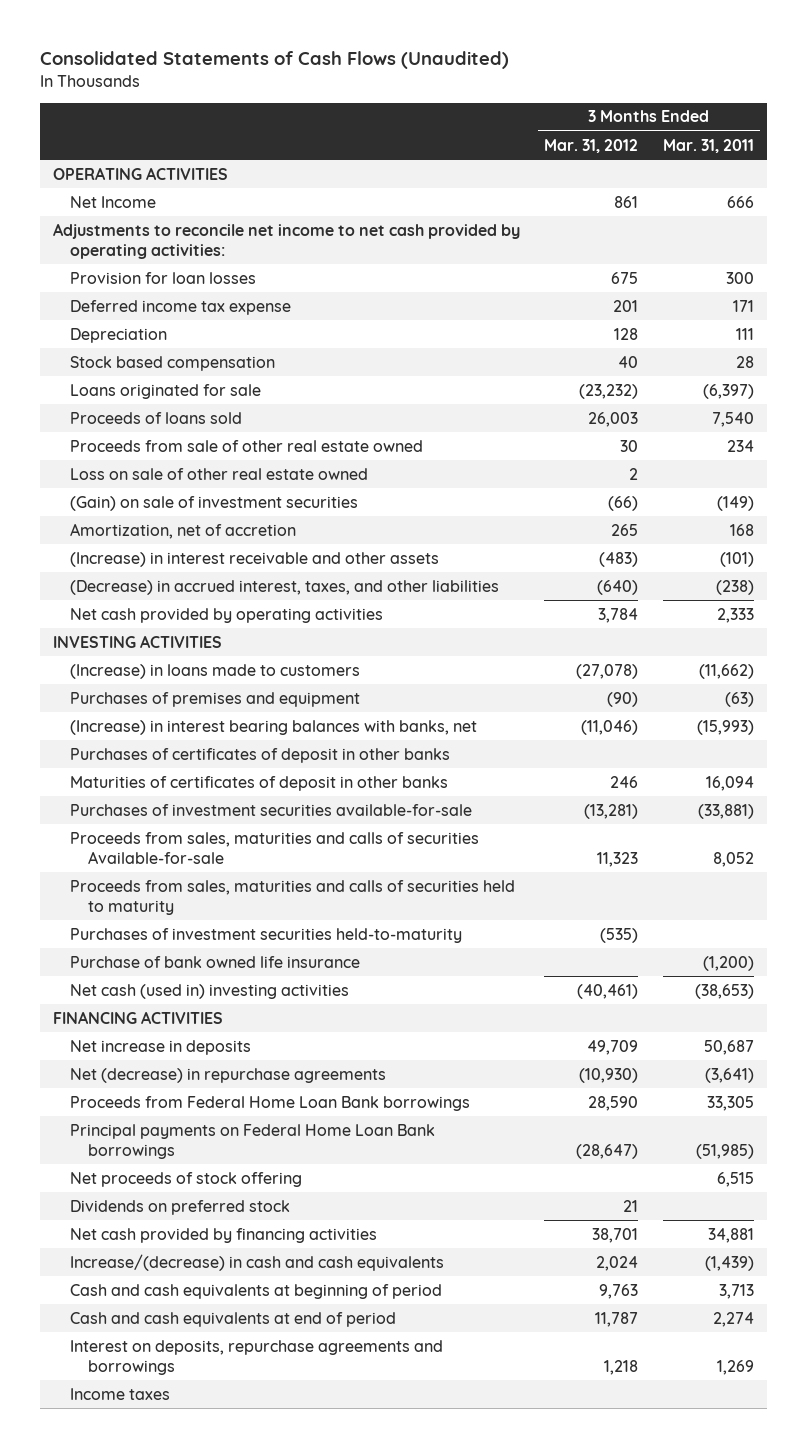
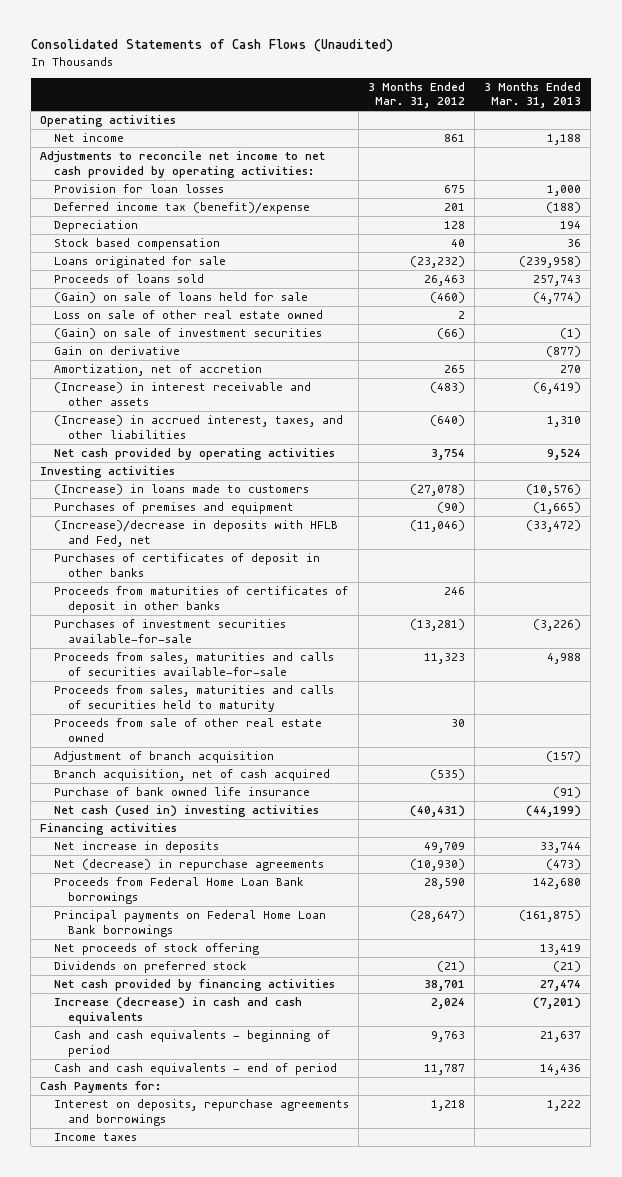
- | 3 Months Ended Mar. 31, 2012 | 3 Months Ended Mar. 31, 2011
+ | 3 Months Ended Mar. 31, 2012 | 3 Months Ended Mar. 31, 2013
- OPERATING ACTIVITIES
- Net Income | 861 | 666
+ Operating activities
+ Net income | 861 | 1,188
- Deferred income tax expense | 201 | 171
+ Deferred income tax (benefit)/expense | 201 | (188)
- Proceeds of loans sold | 26,003 | 7,540
+ Proceeds of loans sold | 26,463 | 257,743
+ (Gain) on sale of loans held for sale | (460) | (4,774)
+ Gain on derivative | | (877)
- (Decrease) in accrued interest, taxes, and other liabilities | (640) | (238)
- Net cash provided by operating activities | 3,784 | 2,333
- INVESTING ACTIVITIES
+ (Increase) in accrued interest, taxes, and other liabilities | (640) | 1,310
+ Net cash provided by operating activities | 3,754 | 9,524
+ Investing activities
- (Increase) in interest bearing balances with banks, net | (11,046) | (15,993)
+ (Increase)/decrease in deposits with HFLB and Fed, net | (11,046) | (33,472)
- Maturities of certificates of deposit in other banks | 246 | 16,094
+ Proceeds from maturities of certificates of deposit in other banks | 246 |
- Proceeds from sales, maturities and calls of securities Available-for-sale | 11,323 | 8,052
+ Proceeds from sales, maturities and calls of securities available-for-sale | 11,323 | 4,988
- Purchases of investment securities held-to-maturity | (535) |
moved down: Proceeds from sale of other real estate owned | 30 |
+ Adjustment of branch acquisition | | (157)
+ Branch acquisition, net of cash acquired | (535) |
- Net cash (used in) investing activities | (40,461) | (38,653)
- FINANCING ACTIVITIES
+ Net cash (used in) investing activities | (40,431) | (44,199)
+ Financing activities
- Dividends on preferred stock | 21 |
+ Dividends on preferred stock | (21) | (21)
- Increase/(decrease) in cash and cash equivalents | 2,024 | (1,439)
- Cash and cash equivalents at beginning of period | 9,763 | 3,713
- Cash and cash equivalents at end of period | 11,787 | 2,274
+ Increase (decrease) in cash and cash equivalents | 2,024 | (7,201)
+ Cash and cash equivalents - beginning of period | 9,763 | 21,637
+ Cash and cash equivalents - end of period | 11,787 | 14,436
+ Cash Payments for:

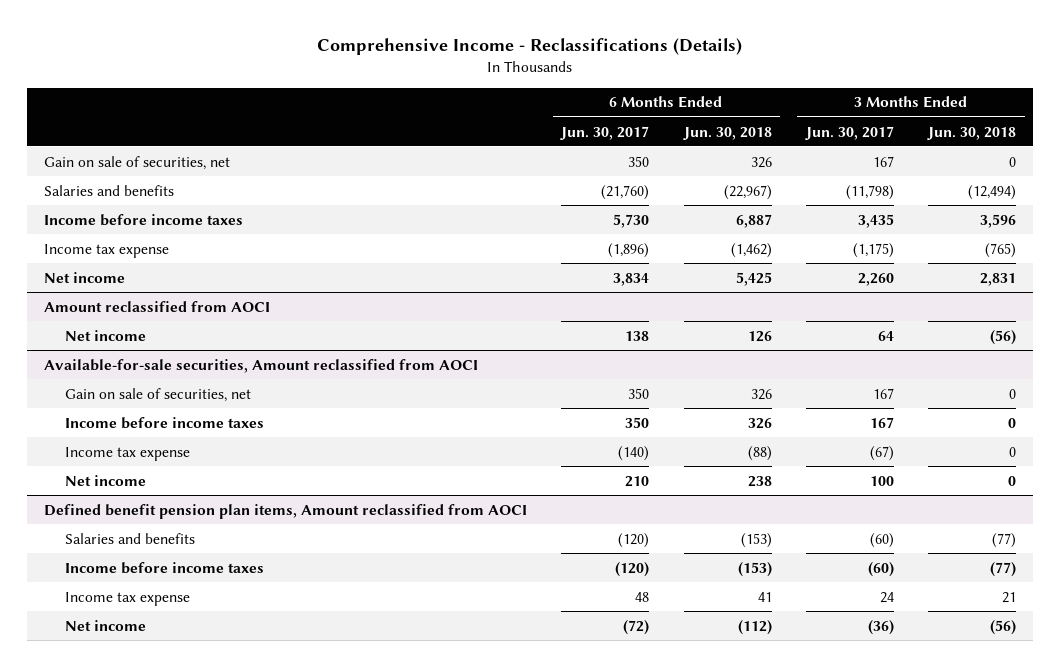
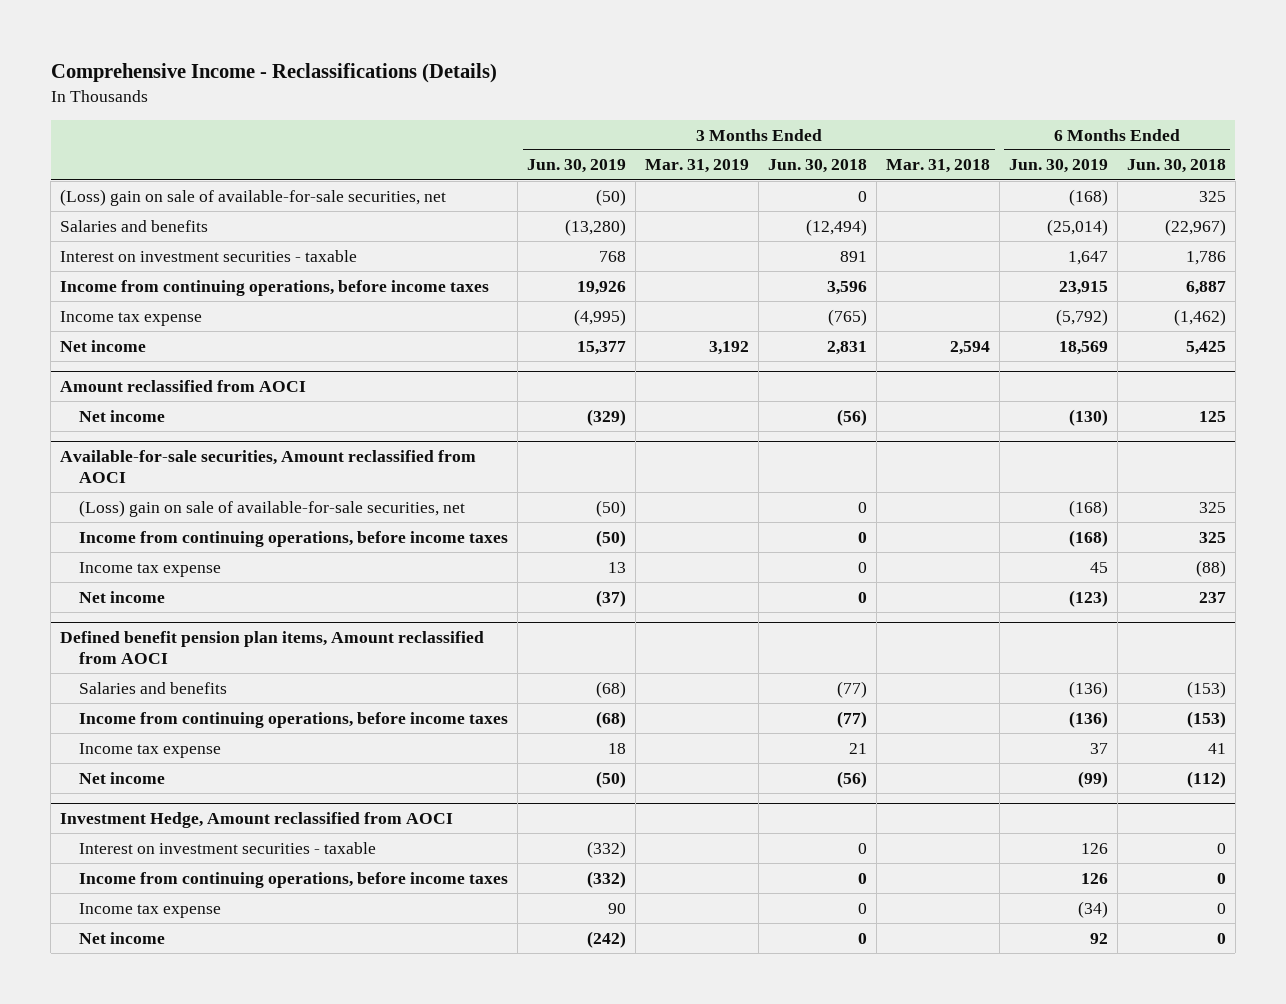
- | 6 Months Ended Jun. 30, 2017 | 6 Months Ended Jun. 30, 2018 | 3 Months Ended Jun. 30, 2017 | 3 Months Ended Jun. 30, 2018
+ | 3 Months Ended Jun. 30, 2019 | 3 Months Ended Mar. 31, 2019 | 3 Months Ended Jun. 30, 2018 | 3 Months Ended Mar. 31, 2018 | 6 Months Ended Jun. 30, 2019 | 6 Months Ended Jun. 30, 2018
- Gain on sale of securities, net | 350 | 326 | 167 | 0
+ (Loss) gain on sale of available-for-sale securities, net | (50) | | 0 | | (168) | 325
- Income before income taxes | 5,730 | 6,887 | 3,435 | 3,596
+ Interest on investment securities - taxable | 768 | | 891 | | 1,647 | 1,786
+ Income from continuing operations, before income taxes | 19,926 | | 3,596 | | 23,915 | 6,887
@ Amount reclassified from AOCI
- Net income | 138 | 126 | 64 | (56)
+ Net income | (329) | | (56) | | (130) | 125
@ Available-for-sale securities, Amount reclassified from AOCI
- Gain on sale of securities, net | 350 | 326 | 167 | 0
- Income before income taxes | 350 | 326 | 167 | 0
+ (Loss) gain on sale of available-for-sale securities, net | (50) | | 0 | | (168) | 325
+ Income from continuing operations, before income taxes | (50) | | 0 | | (168) | 325
- Net income | 210 | 238 | 100 | 0
+ Net income | (37) | | 0 | | (123) | 237
@ Defined benefit pension plan items, Amount reclassified from AOCI
- Income before income taxes | (120) | (153) | (60) | (77)
+ Income from continuing operations, before income taxes | (68) | | (77) | | (136) | (153)
+ Investment Hedge, Amount reclassified from AOCI
+ Interest on investment securities - taxable | (332) | | 0 | | 126 | 0
+ Income from continuing operations, before income taxes | (332) | | 0 | | 126 | 0
+ Income tax expense | 90 | | 0 | | (34) | 0
+ Net income | (242) | | 0 | | 92 | 0

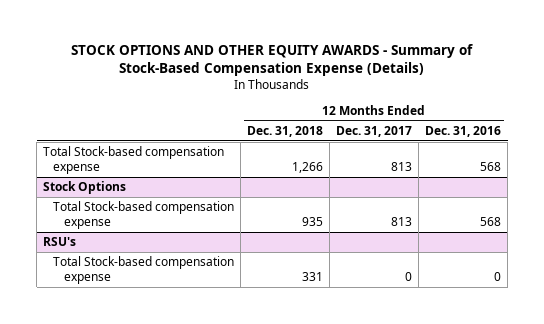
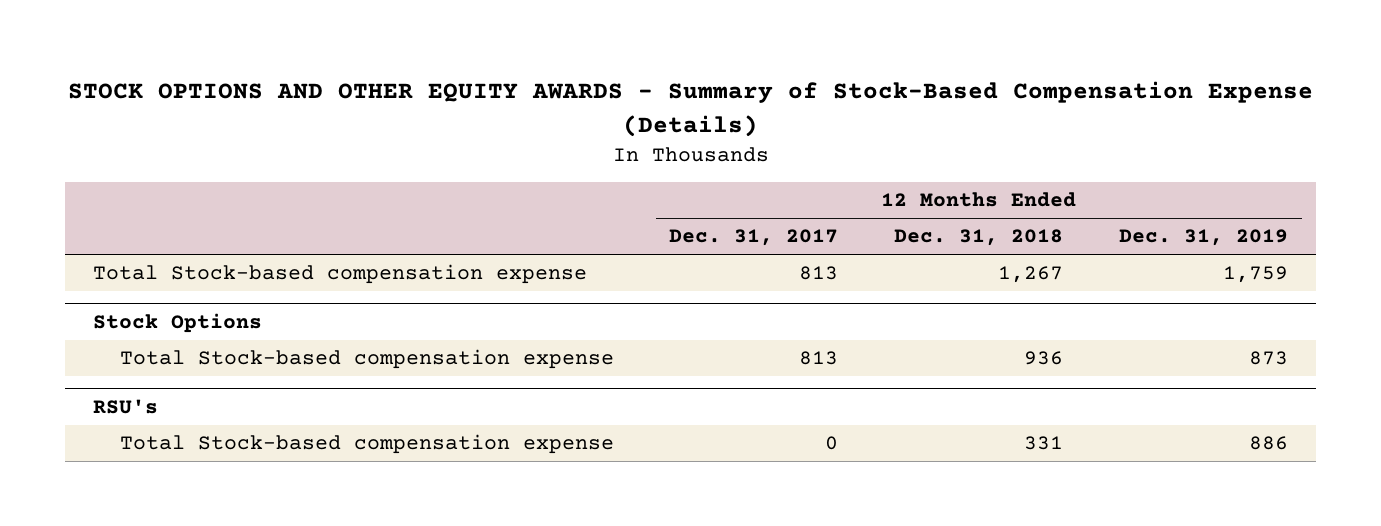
- | 12 Months Ended Dec. 31, 2018 | 12 Months Ended Dec. 31, 2017 | 12 Months Ended Dec. 31, 2016
+ | 12 Months Ended Dec. 31, 2017 | 12 Months Ended Dec. 31, 2018 | 12 Months Ended Dec. 31, 2019
- Total Stock-based compensation expense | 1,266 | 813 | 568
+ Total Stock-based compensation expense | 813 | 1,267 | 1,759
@ Stock Options
- Total Stock-based compensation expense | 935 | 813 | 568
+ Total Stock-based compensation expense | 813 | 936 | 873

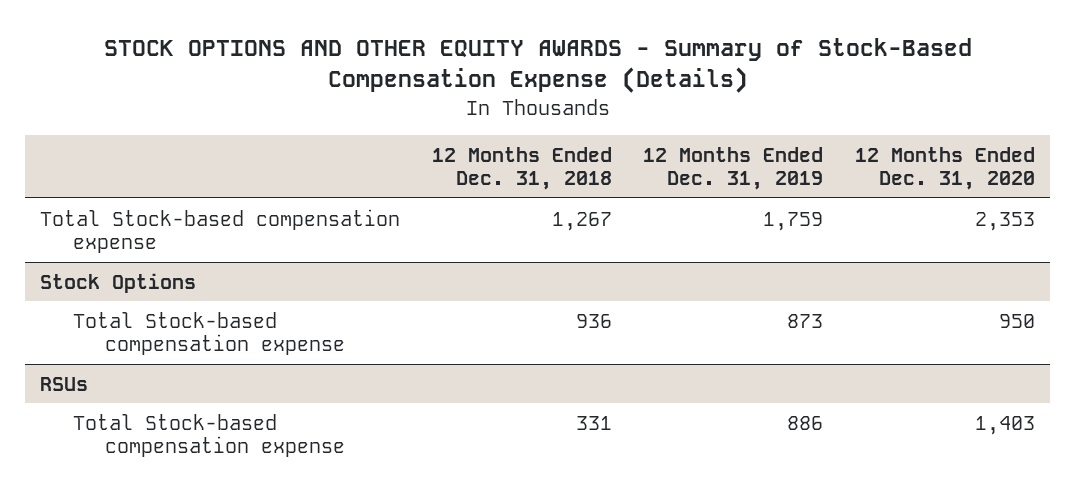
- | 12 Months Ended Dec. 31, 2017 | 12 Months Ended Dec. 31, 2018 | 12 Months Ended Dec. 31, 2019
+ | 12 Months Ended Dec. 31, 2018 | 12 Months Ended Dec. 31, 2019 | 12 Months Ended Dec. 31, 2020
- RSU's
+ RSUs

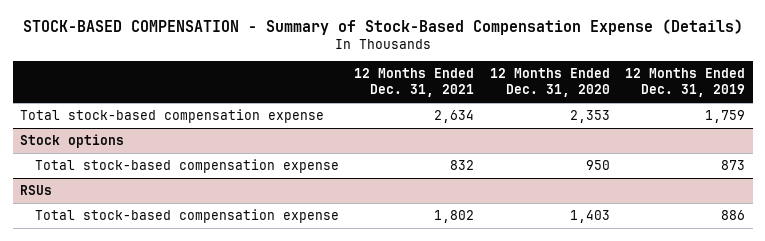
- STOCK OPTIONS AND OTHER EQUITY AWARDS - Summary of Stock-Based Compensation Expense (Details)
+ STOCK-BASED COMPENSATION - Summary of Stock-Based Compensation Expense (Details)
- | 12 Months Ended Dec. 31, 2018 | 12 Months Ended Dec. 31, 2019 | 12 Months Ended Dec. 31, 2020
+ | 12 Months Ended Dec. 31, 2021 | 12 Months Ended Dec. 31, 2020 | 12 Months Ended Dec. 31, 2019
- Total Stock-based compensation expense | 1,267 | 1,759 | 2,353
- Stock Options
- Total Stock-based compensation expense | 936 | 873 | 950
+ Total stock-based compensation expense | 2,634 | 2,353 | 1,759
+ Stock options
+ Total stock-based compensation expense | 832 | 950 | 873
@ RSUs
- Total Stock-based compensation expense | 331 | 886 | 1,403
+ Total stock-based compensation expense | 1,802 | 1,403 | 886

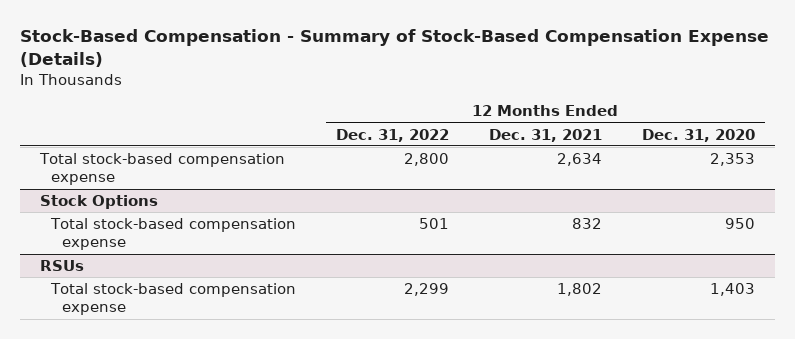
- STOCK-BASED COMPENSATION - Summary of Stock-Based Compensation Expense (Details)
+ Stock-Based Compensation - Summary of Stock-Based Compensation Expense (Details)
- | 12 Months Ended Dec. 31, 2021 | 12 Months Ended Dec. 31, 2020 | 12 Months Ended Dec. 31, 2019
+ | 12 Months Ended Dec. 31, 2022 | 12 Months Ended Dec. 31, 2021 | 12 Months Ended Dec. 31, 2020
- Stock options
+ Stock Options

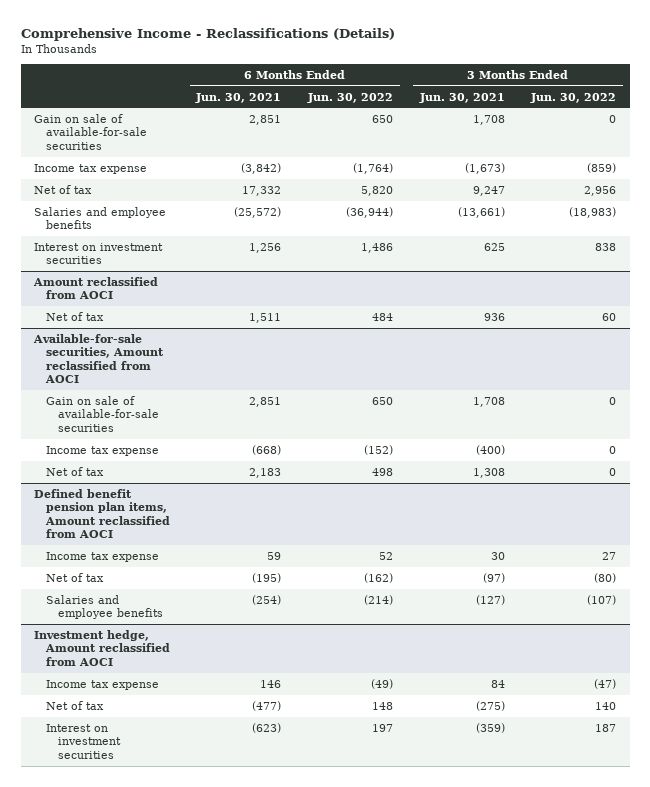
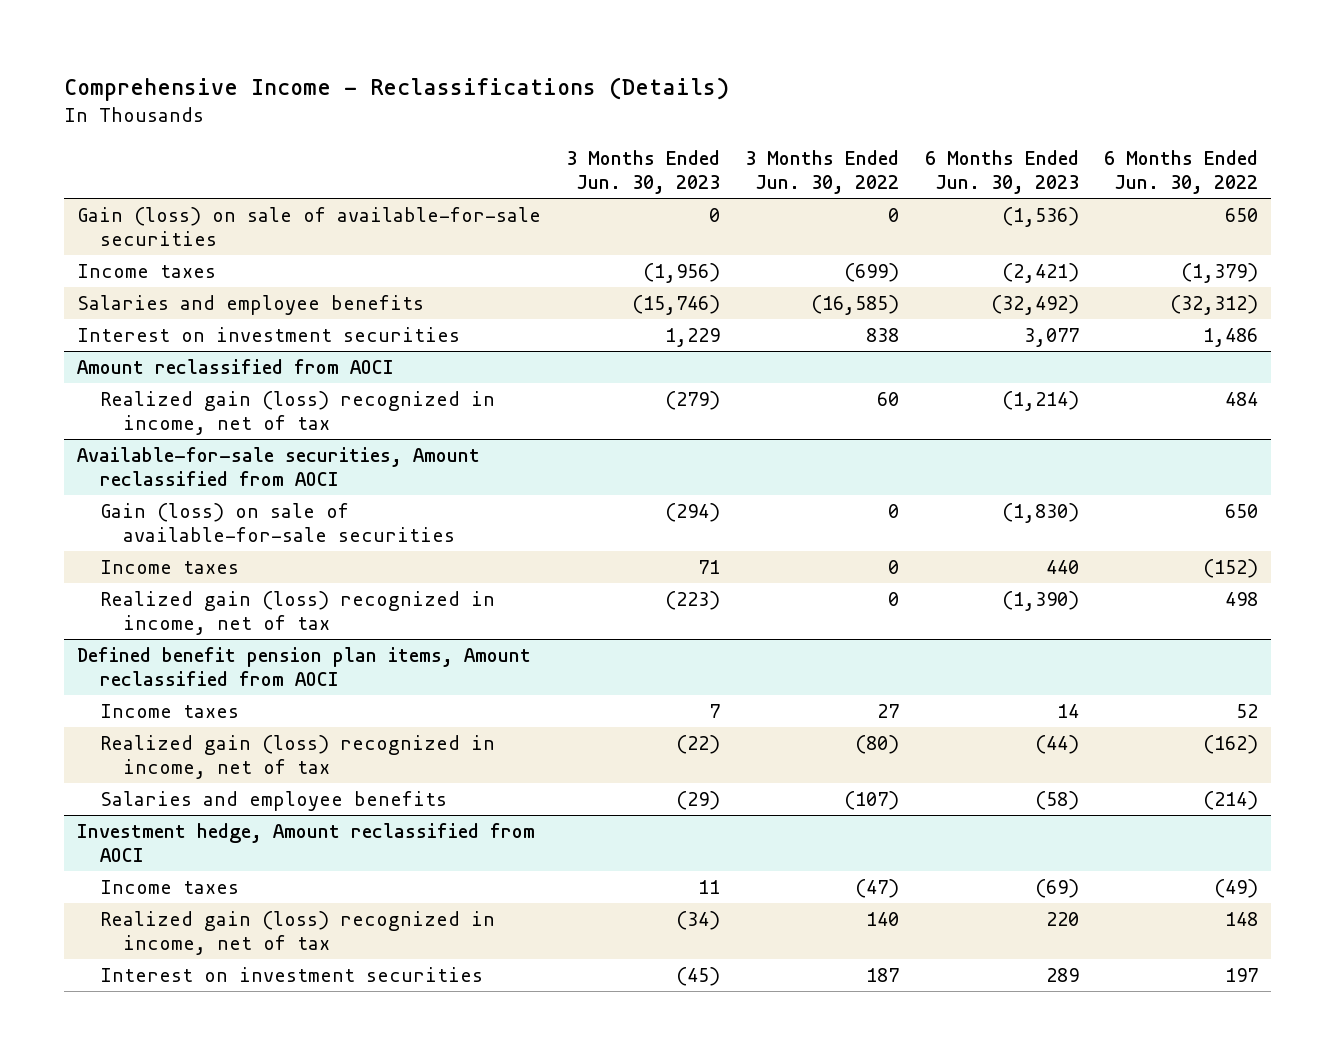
- | 6 Months Ended Jun. 30, 2021 | 6 Months Ended Jun. 30, 2022 | 3 Months Ended Jun. 30, 2021 | 3 Months Ended Jun. 30, 2022
+ | 3 Months Ended Jun. 30, 2023 | 3 Months Ended Jun. 30, 2022 | 6 Months Ended Jun. 30, 2023 | 6 Months Ended Jun. 30, 2022
- Gain on sale of available-for-sale securities | 2,851 | 650 | 1,708 | 0
- Income tax expense | (3,842) | (1,764) | (1,673) | (859)
- Net of tax | 17,332 | 5,820 | 9,247 | 2,956
- Salaries and employee benefits | (25,572) | (36,944) | (13,661) | (18,983)
+ Gain (loss) on sale of available-for-sale securities | 0 | 0 | (1,536) | 650
+ Income taxes | (1,956) | (699) | (2,421) | (1,379)
+ Salaries and employee benefits | (15,746) | (16,585) | (32,492) | (32,312)
@ Amount reclassified from AOCI
- Net of tax | 1,511 | 484 | 936 | 60
+ Realized gain (loss) recognized in income, net of tax | (279) | 60 | (1,214) | 484
@ Available-for-sale securities, Amount reclassified from AOCI
- Gain on sale of available-for-sale securities | 2,851 | 650 | 1,708 | 0
- Income tax expense | (668) | (152) | (400) | 0
- Net of tax | 2,183 | 498 | 1,308 | 0
+ Gain (loss) on sale of available-for-sale securities | (294) | 0 | (1,830) | 650
+ Income taxes | 71 | 0 | 440 | (152)
+ Realized gain (loss) recognized in income, net of tax | (223) | 0 | (1,390) | 498
@ Defined benefit pension plan items, Amount reclassified from AOCI
- Income tax expense | 59 | 52 | 30 | 27
- Net of tax | (195) | (162) | (97) | (80)
+ Income taxes | 7 | 27 | 14 | 52
+ Realized gain (loss) recognized in income, net of tax | (22) | (80) | (44) | (162)
@ Investment hedge, Amount reclassified from AOCI
- Income tax expense | 146 | (49) | 84 | (47)
- Net of tax | (477) | 148 | (275) | 140
+ Income taxes | 11 | (47) | (69) | (49)
+ Realized gain (loss) recognized in income, net of tax | (34) | 140 | 220 | 148

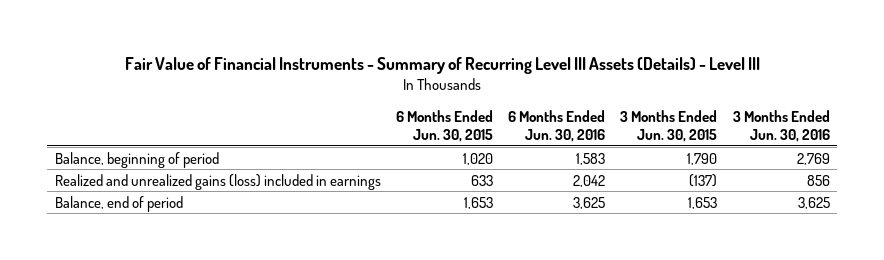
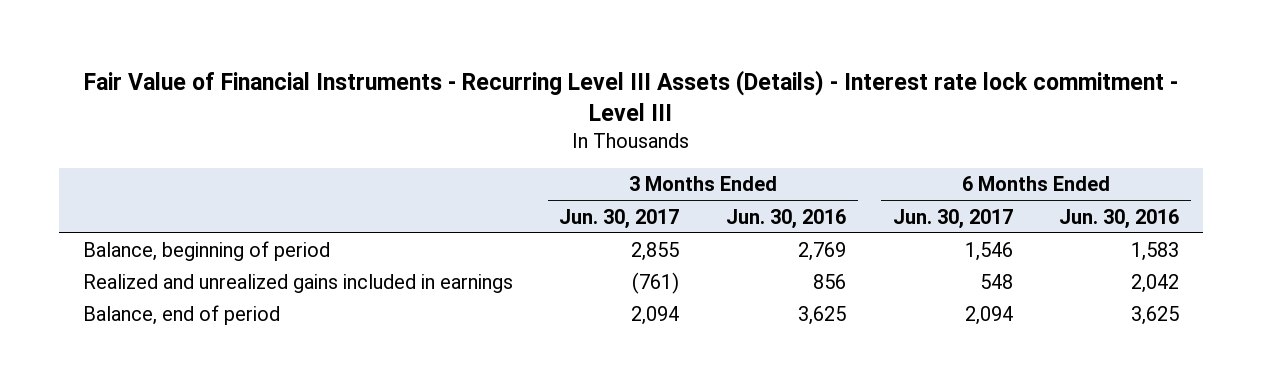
- Fair Value of Financial Instruments - Summary of Recurring Level III Assets (Details) - Level III
+ Fair Value of Financial Instruments - Recurring Level III Assets (Details) - Interest rate lock commitment - Level III
- | 6 Months Ended Jun. 30, 2015 | 6 Months Ended Jun. 30, 2016 | 3 Months Ended Jun. 30, 2015 | 3 Months Ended Jun. 30, 2016
+ | 3 Months Ended Jun. 30, 2017 | 3 Months Ended Jun. 30, 2016 | 6 Months Ended Jun. 30, 2017 | 6 Months Ended Jun. 30, 2016
- Realized and unrealized gains (loss) included in earnings | 633 | 2,042 | (137) | 856
+ Realized and unrealized gains included in earnings | (761) | 856 | 548 | 2,042

